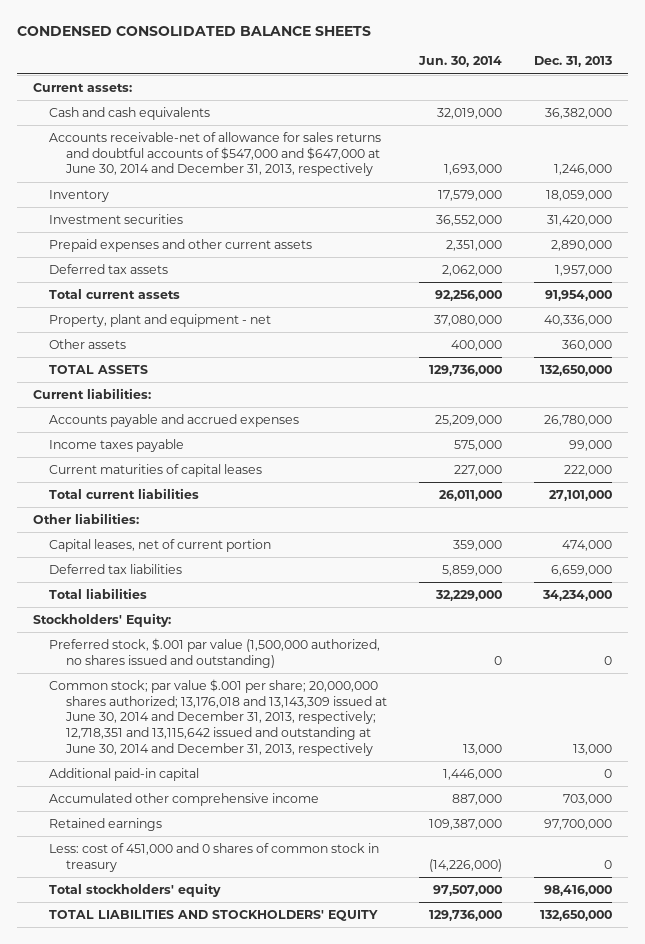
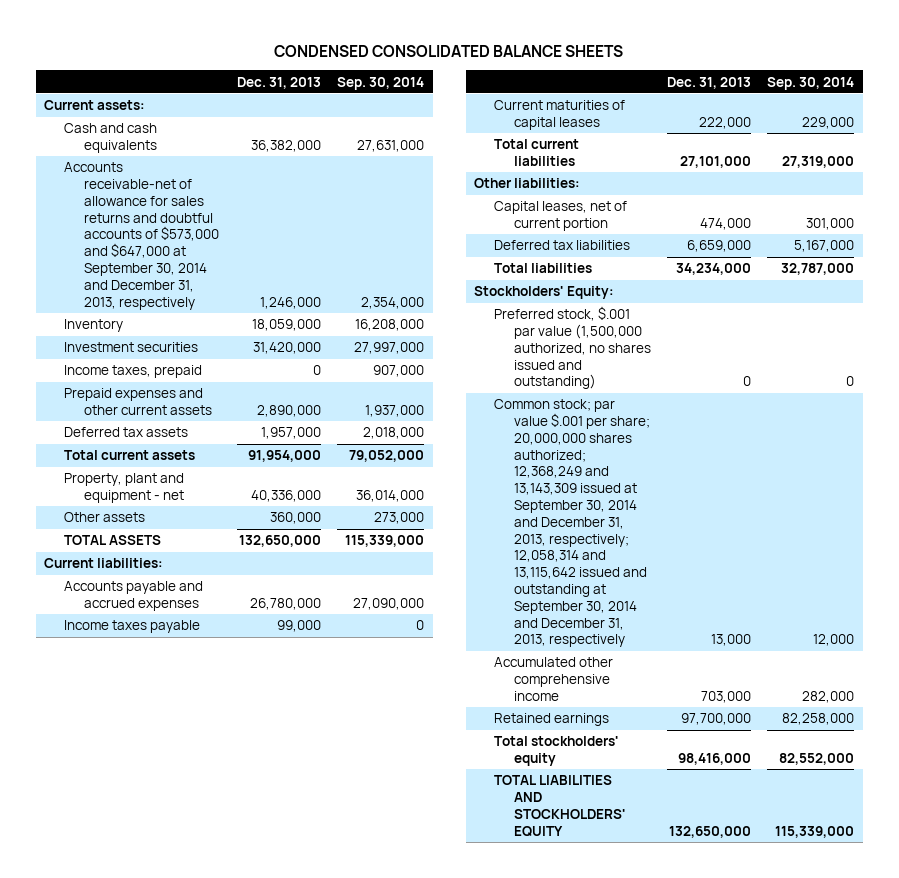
- | Jun. 30, 2014 | Dec. 31, 2013
+ | Dec. 31, 2013 | Sep. 30, 2014
- Accounts receivable-net of allowance for sales returns and doubtful accounts of $547,000 and $647,000 at June 30, 2014 and December 31, 2013, respectively | 1,693,000 | 1,246,000
+ Accounts receivable-net of allowance for sales returns and doubtful accounts of $573,000 and $647,000 at September 30, 2014 and December 31, 2013, respectively | 1,246,000 | 2,354,000
+ Income taxes, prepaid | 0 | 907,000
- Common stock; par value $.001 per share; 20,000,000 shares authorized; 13,176,018 and 13,143,309 issued at June 30, 2014 and December 31, 2013, respectively; 12,718,351 and 13,115,642 issued and outstanding at June 30, 2014 and December 31, 2013, respectively | 13,000 | 13,000
- Additional paid-in capital | 1,446,000 | 0
+ Common stock; par value $.001 per share; 20,000,000 shares authorized; 12,368,249 and 13,143,309 issued at September 30, 2014 and December 31, 2013, respectively; 12,058,314 and 13,115,642 issued and outstanding at September 30, 2014 and December 31, 2013, respectively | 13,000 | 12,000
- Less: cost of 451,000 and 0 shares of common stock in treasury | (14,226,000) | 0

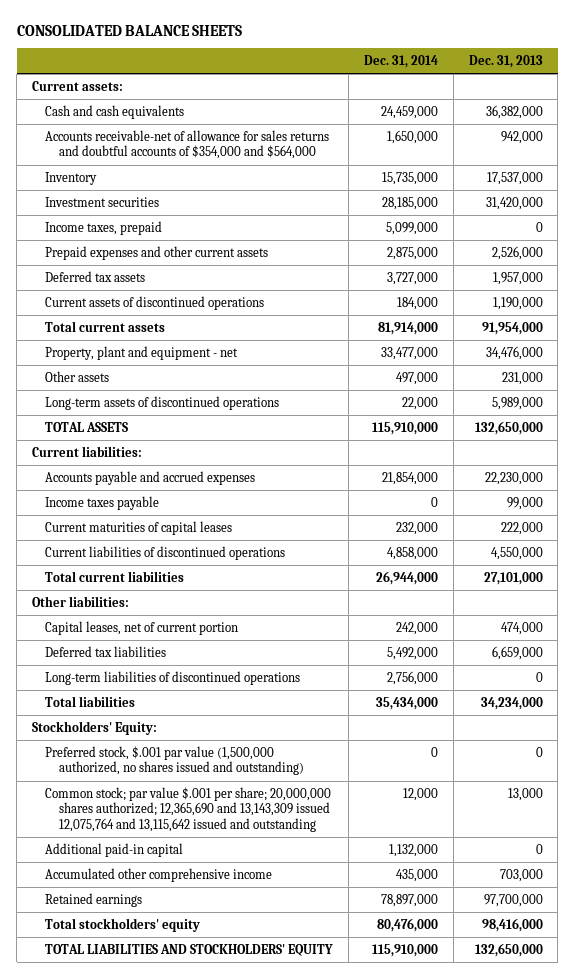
- CONDENSED CONSOLIDATED BALANCE SHEETS
+ CONSOLIDATED BALANCE SHEETS
- | Dec. 31, 2013 | Sep. 30, 2014
+ | Dec. 31, 2014 | Dec. 31, 2013
- Accounts receivable-net of allowance for sales returns and doubtful accounts of $573,000 and $647,000 at September 30, 2014 and December 31, 2013, respectively | 1,246,000 | 2,354,000
- Inventory | 18,059,000 | 16,208,000
+ Accounts receivable-net of allowance for sales returns and doubtful accounts of $354,000 and $564,000 | 1,650,000 | 942,000
+ Inventory | 15,735,000 | 17,537,000
- Prepaid expenses and other current assets | 2,890,000 | 1,937,000
+ Prepaid expenses and other current assets | 2,875,000 | 2,526,000
+ Current assets of discontinued operations | 184,000 | 1,190,000
- Property, plant and equipment - net | 40,336,000 | 36,014,000
- Other assets | 360,000 | 273,000
+ Property, plant and equipment - net | 33,477,000 | 34,476,000
+ Other assets | 497,000 | 231,000
+ Long-term assets of discontinued operations | 22,000 | 5,989,000
- Accounts payable and accrued expenses | 26,780,000 | 27,090,000
+ Accounts payable and accrued expenses | 21,854,000 | 22,230,000
+ Current liabilities of discontinued operations | 4,858,000 | 4,550,000
+ Long-term liabilities of discontinued operations | 2,756,000 | 0
- Common stock; par value $.001 per share; 20,000,000 shares authorized; 12,368,249 and 13,143,309 issued at September 30, 2014 and December 31, 2013, respectively; 12,058,314 and 13,115,642 issued and outstanding at September 30, 2014 and December 31, 2013, respectively | 13,000 | 12,000
+ Common stock; par value $.001 per share; 20,000,000 shares authorized; 12,365,690 and 13,143,309 issued 12,075,764 and 13,115,642 issued and outstanding | 12,000 | 13,000
+ Additional paid-in capital | 1,132,000 | 0

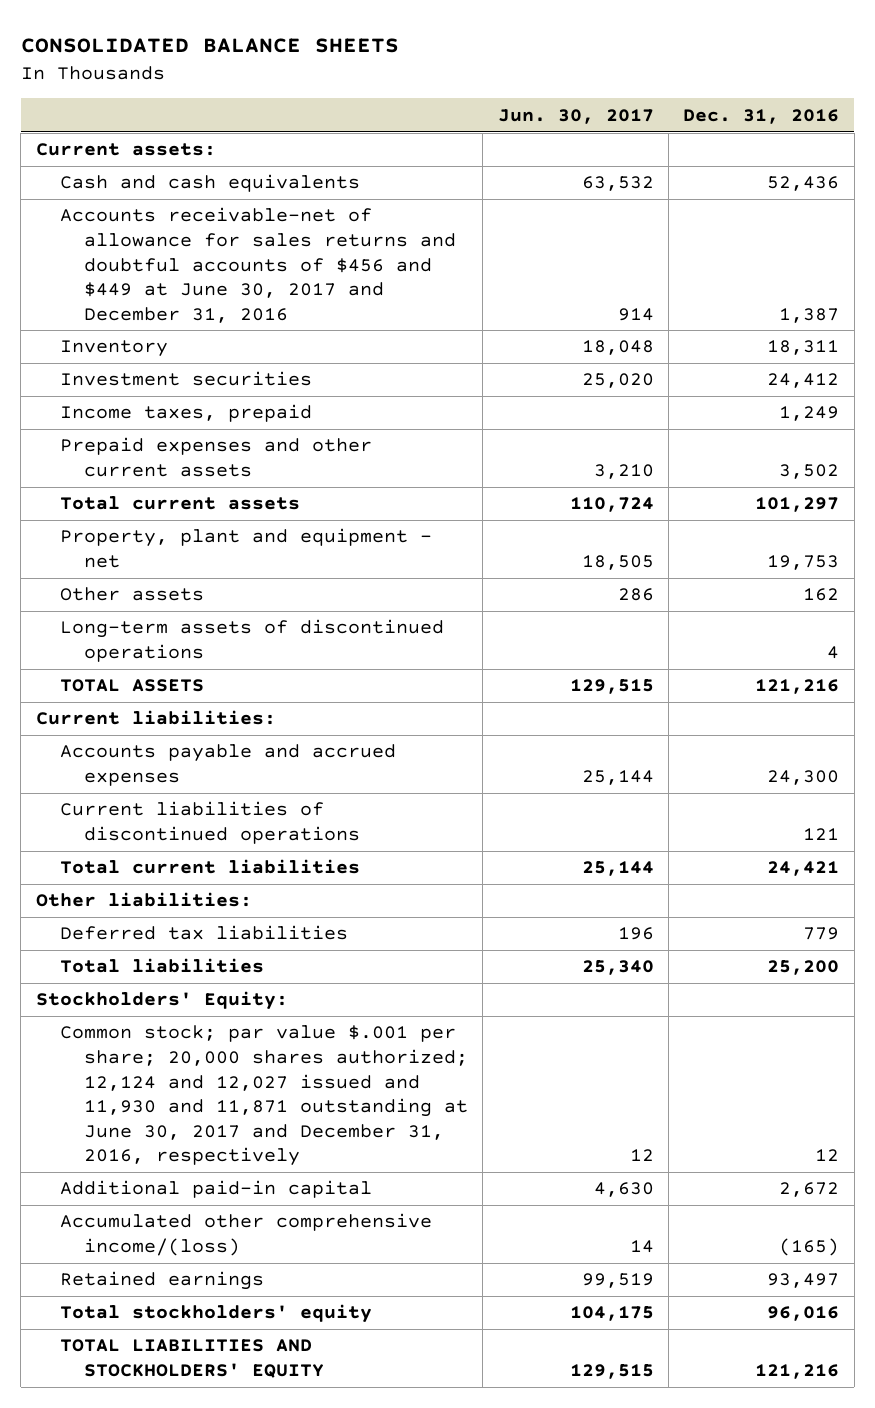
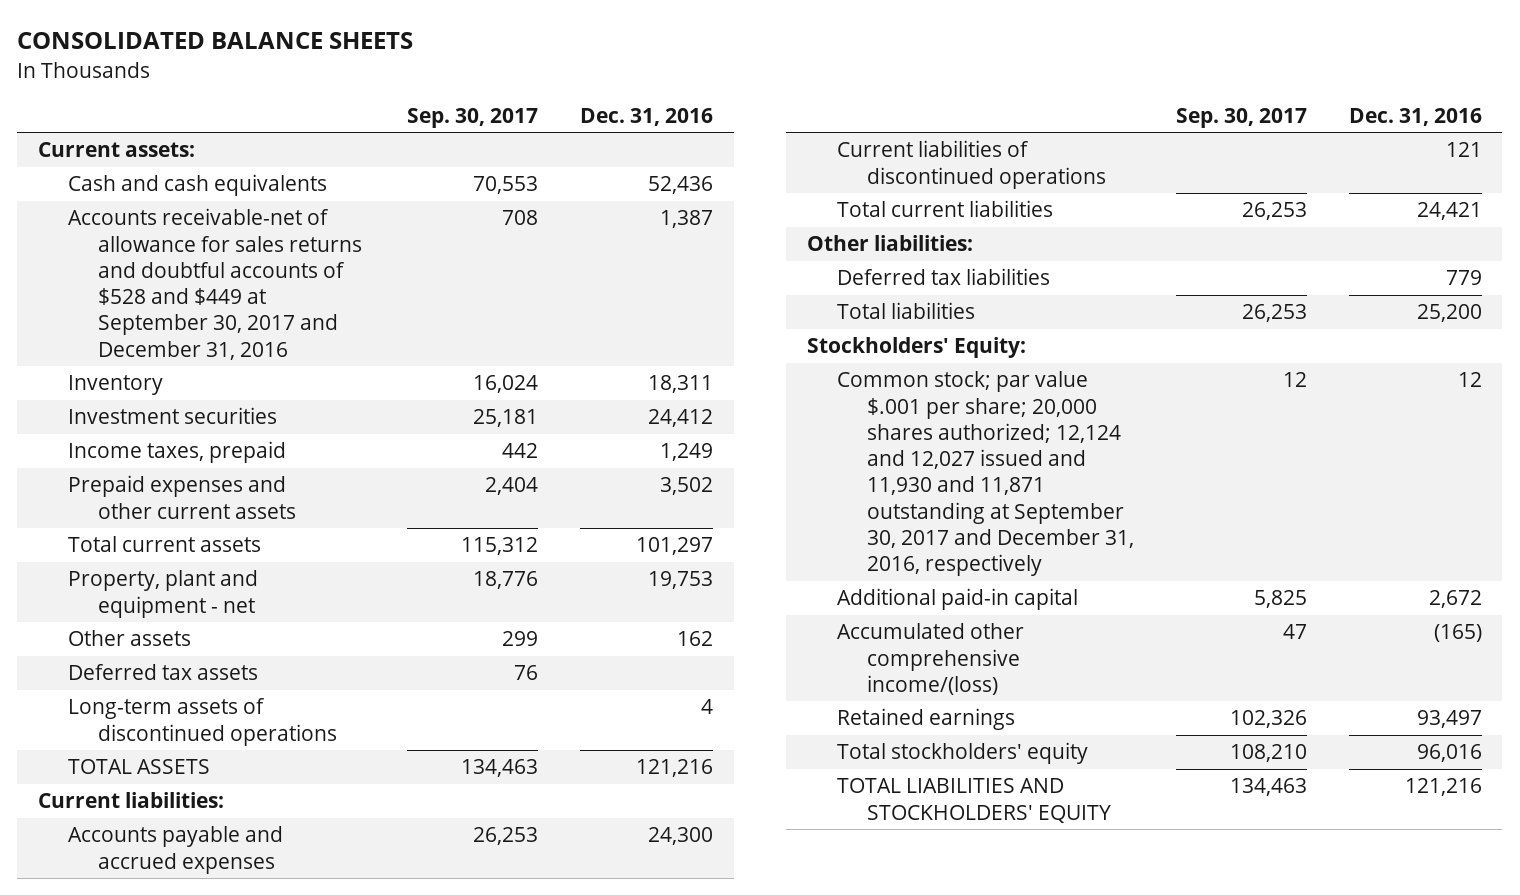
- | Jun. 30, 2017 | Dec. 31, 2016
+ | Sep. 30, 2017 | Dec. 31, 2016
- Accounts receivable-net of allowance for sales returns and doubtful accounts of $456 and $449 at June 30, 2017 and December 31, 2016 | 914 | 1,387
+ Accounts receivable-net of allowance for sales returns and doubtful accounts of $528 and $449 at September 30, 2017 and December 31, 2016 | 708 | 1,387
+ Deferred tax assets | 76 |
- Common stock; par value $.001 per share; 20,000 shares authorized; 12,124 and 12,027 issued and 11,930 and 11,871 outstanding at June 30, 2017 and December 31, 2016, respectively | 12 | 12
+ Common stock; par value $.001 per share; 20,000 shares authorized; 12,124 and 12,027 issued and 11,930 and 11,871 outstanding at September 30, 2017 and December 31, 2016, respectively | 12 | 12

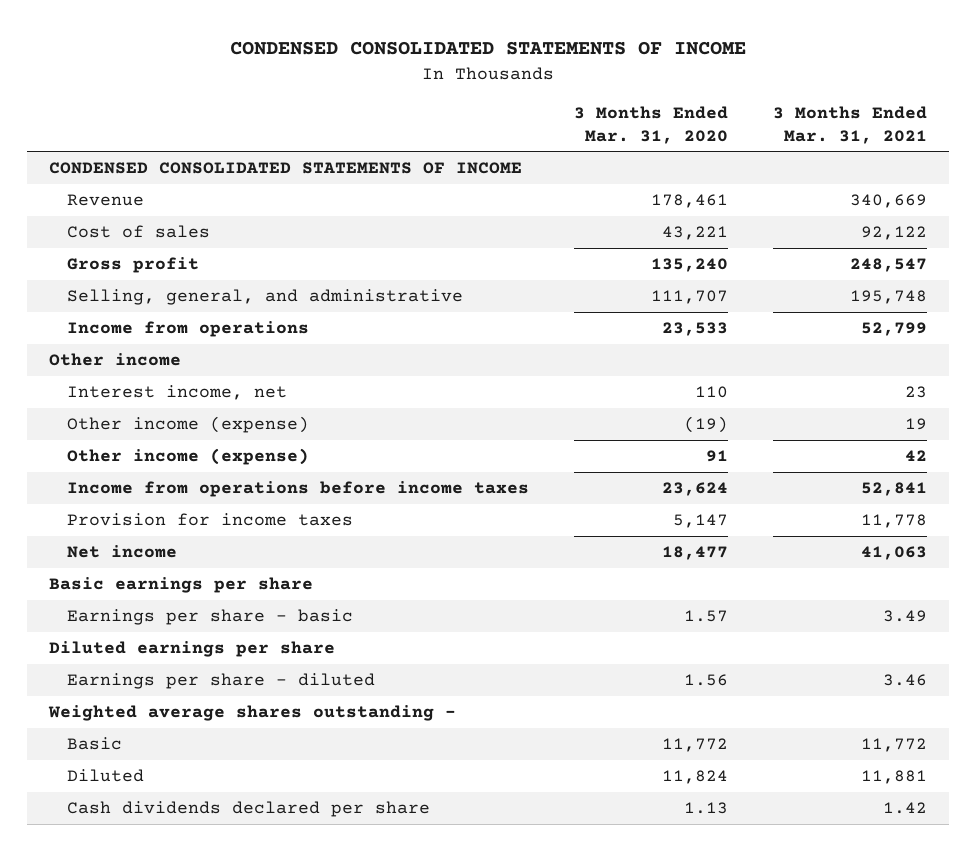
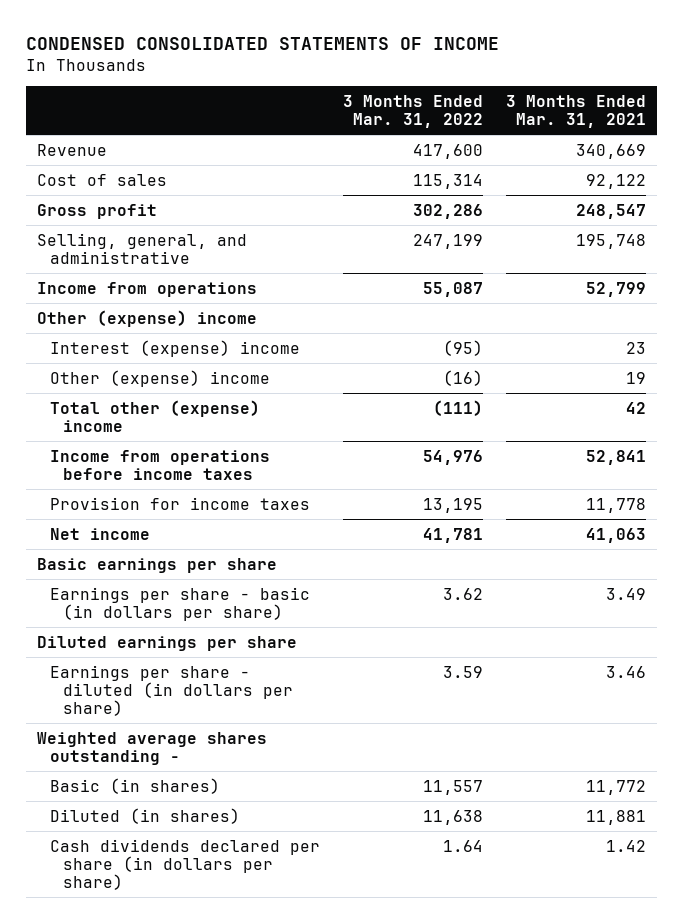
- | 3 Months Ended Mar. 31, 2020 | 3 Months Ended Mar. 31, 2021
+ | 3 Months Ended Mar. 31, 2022 | 3 Months Ended Mar. 31, 2021
- CONDENSED CONSOLIDATED STATEMENTS OF INCOME
- Other income
- Interest income, net | 110 | 23
- Other income (expense) | (19) | 19
- Other income (expense) | 91 | 42
+ Other (expense) income
+ Interest (expense) income | (95) | 23
+ Other (expense) income | (16) | 19
+ Total other (expense) income | (111) | 42
- Earnings per share - basic | 1.57 | 3.49
+ Earnings per share - basic (in dollars per share) | 3.62 | 3.49
- Earnings per share - diluted | 1.56 | 3.46
+ Earnings per share - diluted (in dollars per share) | 3.59 | 3.46
- Basic | 11,772 | 11,772
- Diluted | 11,824 | 11,881
- Cash dividends declared per share | 1.13 | 1.42
+ Basic (in shares) | 11,557 | 11,772
+ Diluted (in shares) | 11,638 | 11,881
+ Cash dividends declared per share (in dollars per share) | 1.64 | 1.42

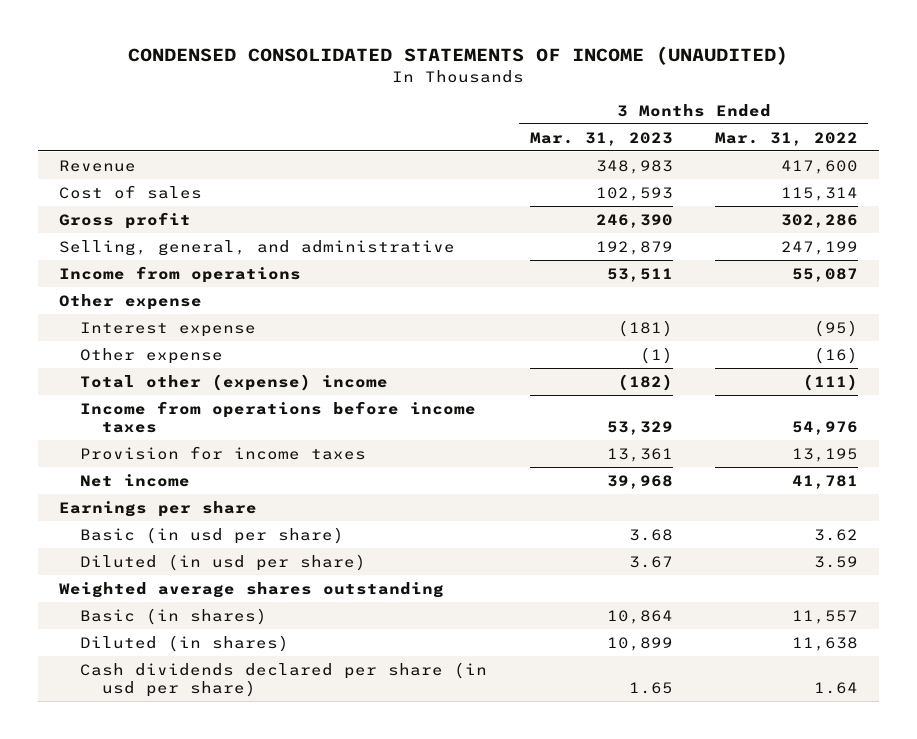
- CONDENSED CONSOLIDATED STATEMENTS OF INCOME
+ CONDENSED CONSOLIDATED STATEMENTS OF INCOME (UNAUDITED)
- | 3 Months Ended Mar. 31, 2022 | 3 Months Ended Mar. 31, 2021
+ | 3 Months Ended Mar. 31, 2023 | 3 Months Ended Mar. 31, 2022
- Other (expense) income
- Interest (expense) income | (95) | 23
- Other (expense) income | (16) | 19
+ Other expense
+ Interest expense | (181) | (95)
+ Other expense | (1) | (16)
- Basic earnings per share
- Earnings per share - basic (in dollars per share) | 3.62 | 3.49
- Diluted earnings per share
- Earnings per share - diluted (in dollars per share) | 3.59 | 3.46
- Weighted average shares outstanding -
+ Earnings per share
+ Basic (in usd per share) | 3.68 | 3.62
+ Diluted (in usd per share) | 3.67 | 3.59
+ Weighted average shares outstanding
- Cash dividends declared per share (in dollars per share) | 1.64 | 1.42
+ Cash dividends declared per share (in usd per share) | 1.65 | 1.64

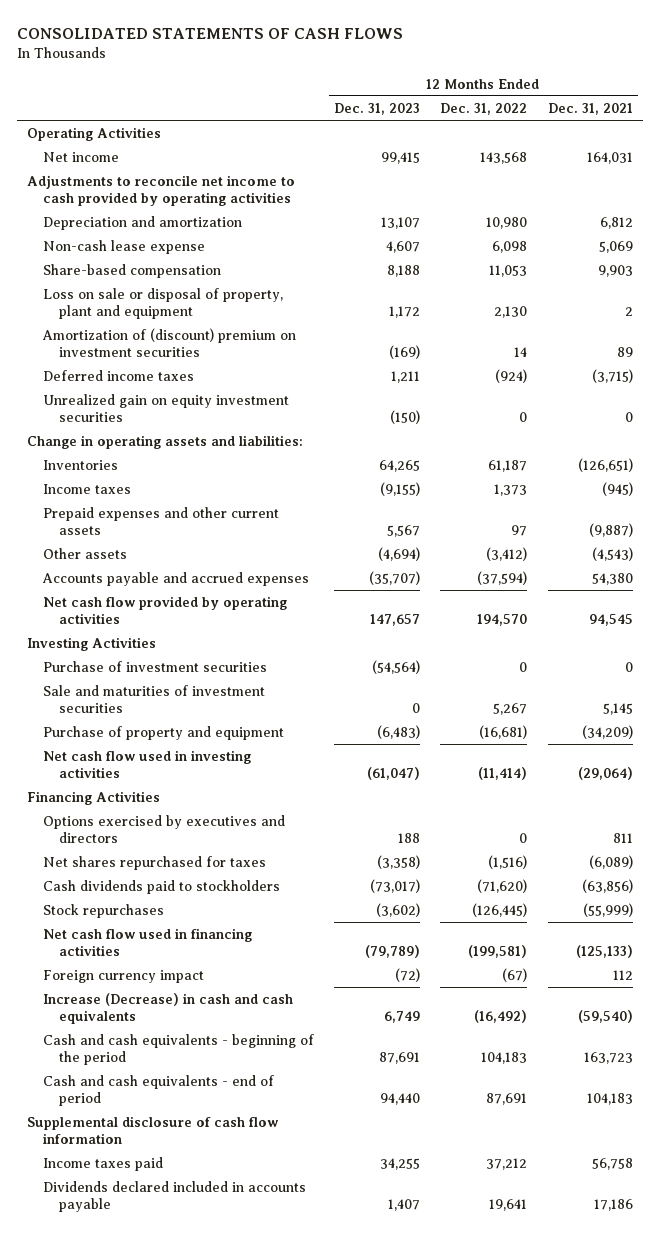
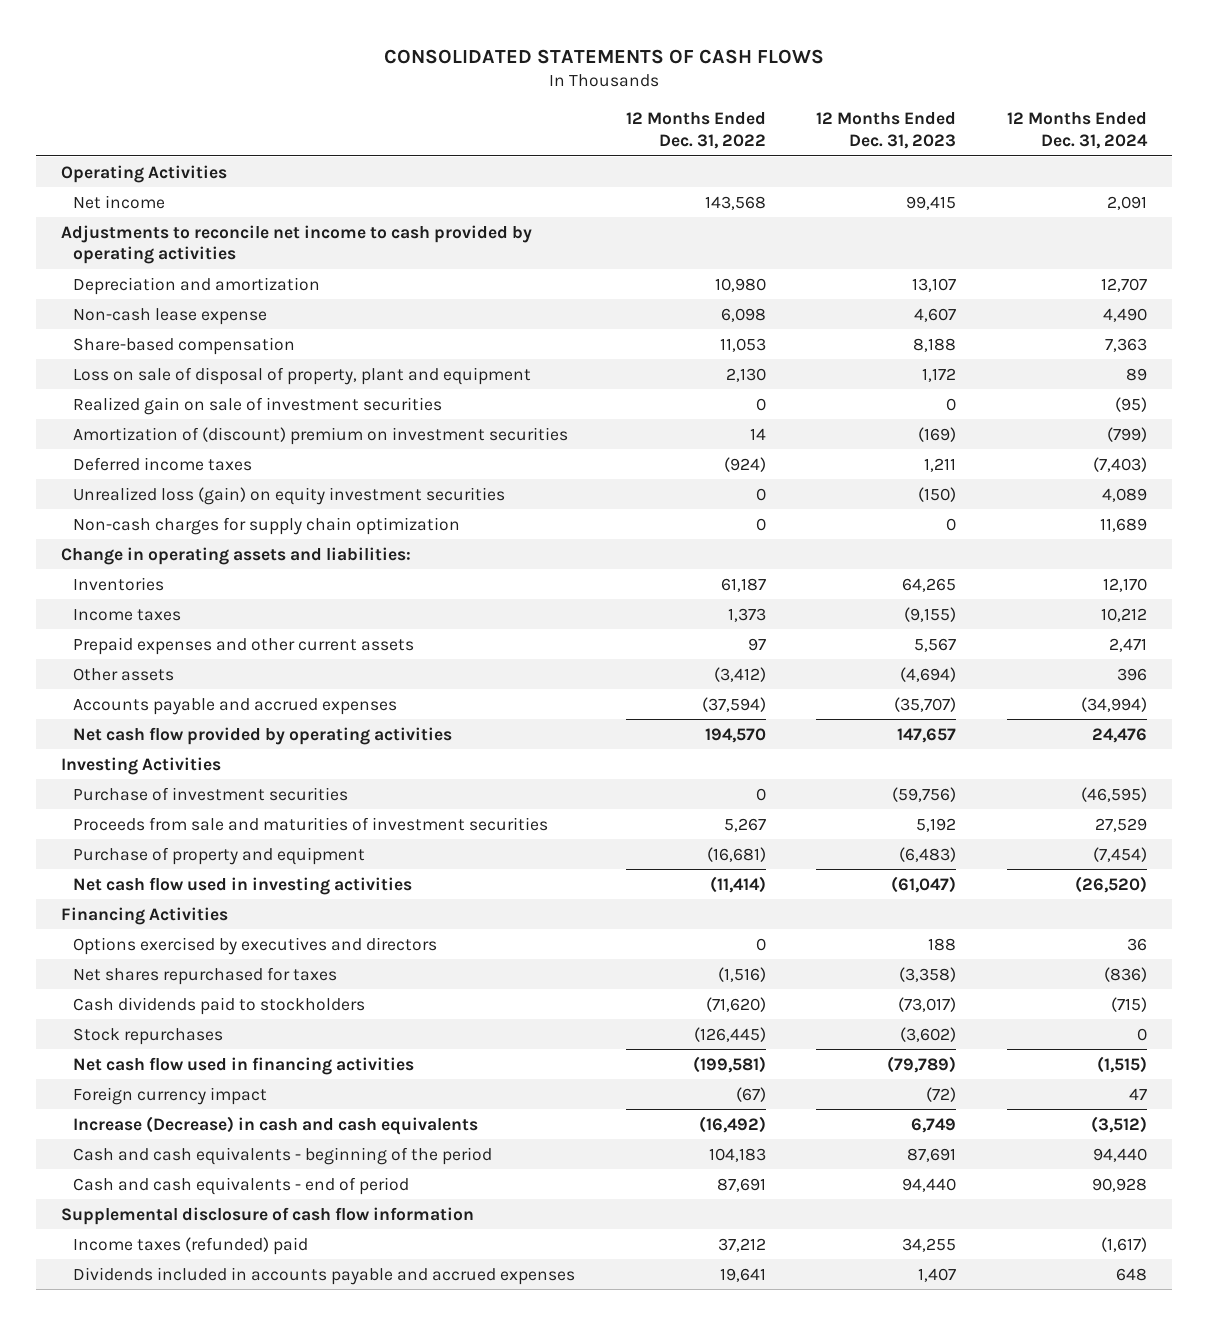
- | 12 Months Ended Dec. 31, 2023 | 12 Months Ended Dec. 31, 2022 | 12 Months Ended Dec. 31, 2021
+ | 12 Months Ended Dec. 31, 2022 | 12 Months Ended Dec. 31, 2023 | 12 Months Ended Dec. 31, 2024
- Loss on sale or disposal of property, plant and equipment | 1,172 | 2,130 | 2
+ Loss on sale of disposal of property, plant and equipment | 2,130 | 1,172 | 89
+ Realized gain on sale of investment securities | 0 | 0 | (95)
- Unrealized gain on equity investment securities | (150) | 0 | 0
+ Unrealized loss (gain) on equity investment securities | 0 | (150) | 4,089
+ Non-cash charges for supply chain optimization | 0 | 0 | 11,689
- Purchase of investment securities | (54,564) | 0 | 0
- Sale and maturities of investment securities | 0 | 5,267 | 5,145
+ Purchase of investment securities | 0 | (59,756) | (46,595)
+ Proceeds from sale and maturities of investment securities | 5,267 | 5,192 | 27,529
- Income taxes paid | 34,255 | 37,212 | 56,758
- Dividends declared included in accounts payable | 1,407 | 19,641 | 17,186
+ Income taxes (refunded) paid | 37,212 | 34,255 | (1,617)
+ Dividends included in accounts payable and accrued expenses | 19,641 | 1,407 | 648

